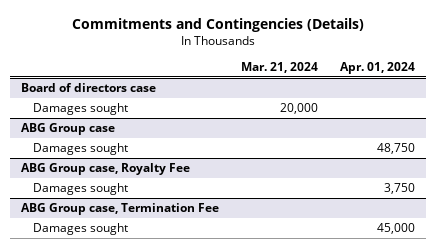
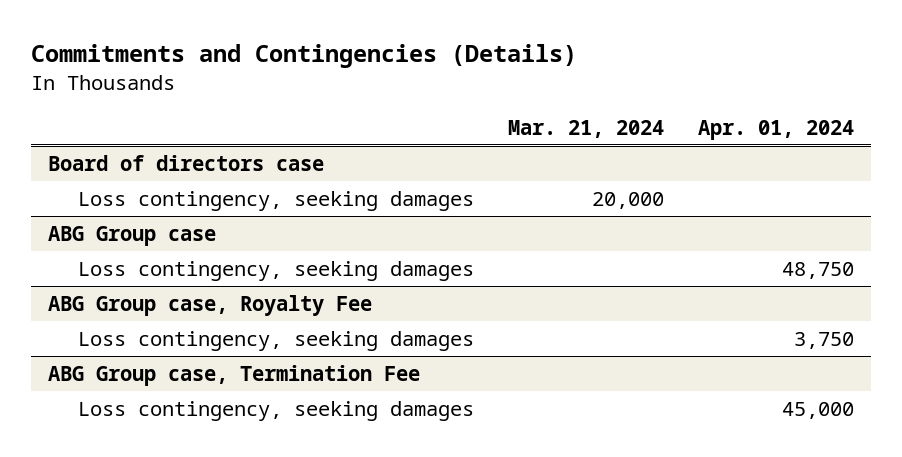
@ Board of directors case
- Damages sought | 20,000 |
+ Loss contingency, seeking damages | 20,000 |
@ ABG Group case
- Damages sought | | 48,750
+ Loss contingency, seeking damages | | 48,750
@ ABG Group case, Royalty Fee
- Damages sought | | 3,750
+ Loss contingency, seeking damages | | 3,750
@ ABG Group case, Termination Fee
- Damages sought | | 45,000
+ Loss contingency, seeking damages | | 45,000

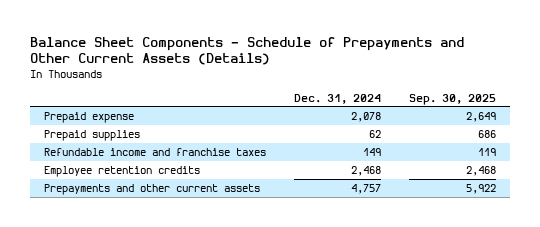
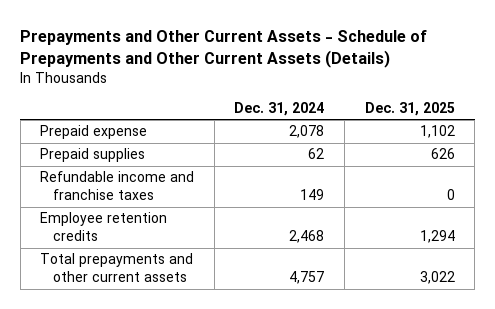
- Balance Sheet Components - Schedule of Prepayments and Other Current Assets (Details)
+ Prepayments and Other Current Assets - Schedule of Prepayments and Other Current Assets (Details)
- | Dec. 31, 2024 | Sep. 30, 2025
+ | Dec. 31, 2024 | Dec. 31, 2025
- Prepayments and other current assets | 4,757 | 5,922
+ Total prepayments and other current assets | 4,757 | 3,022

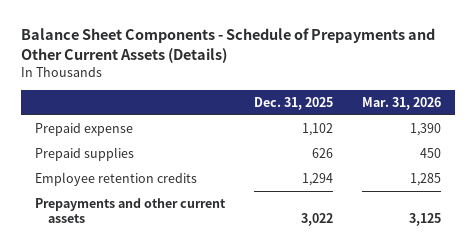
- Prepayments and Other Current Assets - Schedule of Prepayments and Other Current Assets (Details)
+ Balance Sheet Components - Schedule of Prepayments and Other Current Assets (Details)
- | Dec. 31, 2024 | Dec. 31, 2025
+ | Dec. 31, 2025 | Mar. 31, 2026
- Refundable income and franchise taxes | 149 | 0
- Total prepayments and other current assets | 4,757 | 3,022
+ Prepayments and other current assets | 3,022 | 3,125

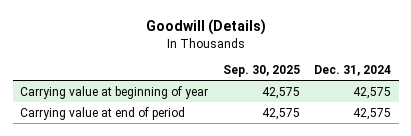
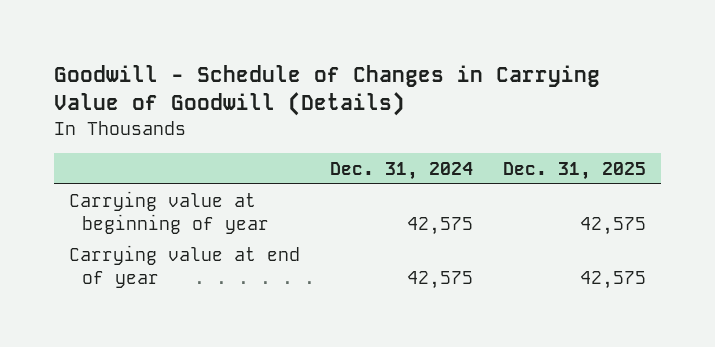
- Goodwill (Details)
+ Goodwill - Schedule of Changes in Carrying Value of Goodwill (Details)
- | Sep. 30, 2025 | Dec. 31, 2024
+ | Dec. 31, 2024 | Dec. 31, 2025
- Carrying value at end of period | 42,575 | 42,575
+ Carrying value at end of year | 42,575 | 42,575

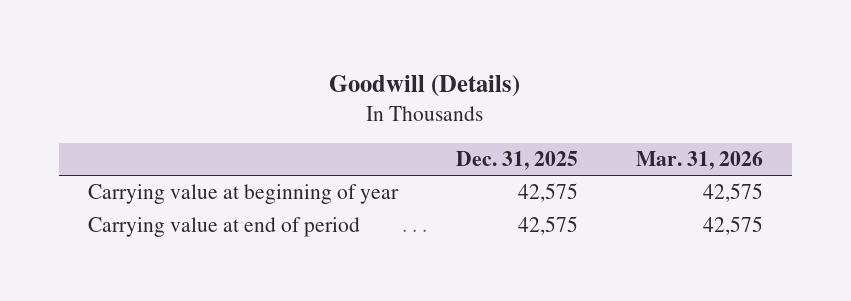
- Goodwill - Schedule of Changes in Carrying Value of Goodwill (Details)
+ Goodwill (Details)
- | Dec. 31, 2024 | Dec. 31, 2025
+ | Dec. 31, 2025 | Mar. 31, 2026
- Carrying value at end of year | 42,575 | 42,575
+ Carrying value at end of period | 42,575 | 42,575

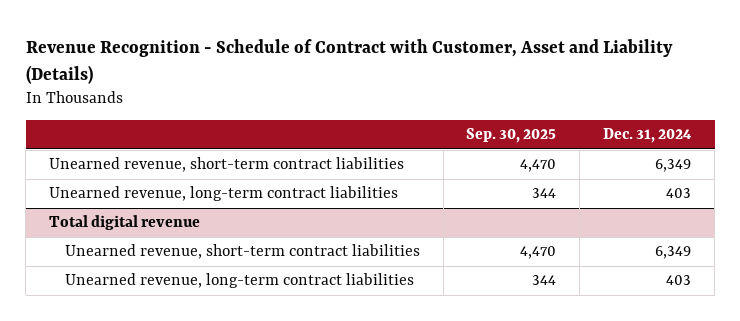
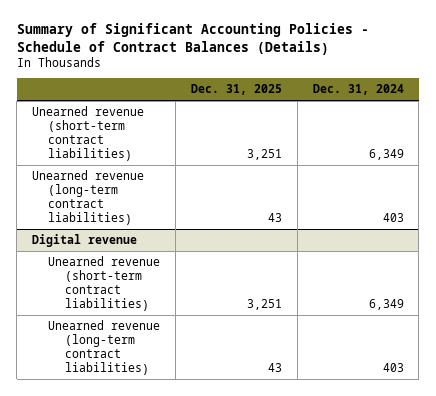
- Revenue Recognition - Schedule of Contract with Customer, Asset and Liability (Details)
+ Summary of Significant Accounting Policies - Schedule of Contract Balances (Details)
- | Sep. 30, 2025 | Dec. 31, 2024
+ | Dec. 31, 2025 | Dec. 31, 2024
- Unearned revenue, short-term contract liabilities | 4,470 | 6,349
- Unearned revenue, long-term contract liabilities | 344 | 403
- Total digital revenue
- Unearned revenue, short-term contract liabilities | 4,470 | 6,349
- Unearned revenue, long-term contract liabilities | 344 | 403
+ Unearned revenue (short-term contract liabilities) | 3,251 | 6,349
+ Unearned revenue (long-term contract liabilities) | 43 | 403
+ Digital revenue
+ Unearned revenue (short-term contract liabilities) | 3,251 | 6,349
+ Unearned revenue (long-term contract liabilities) | 43 | 403

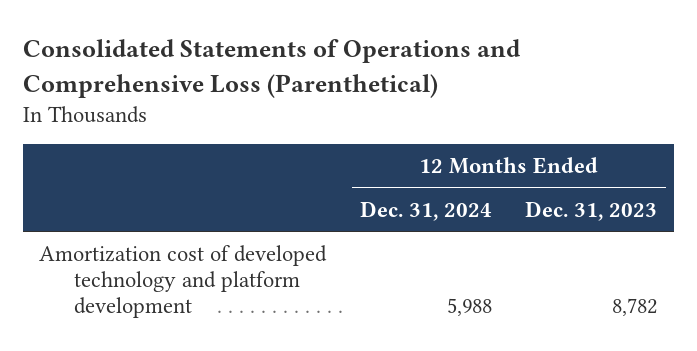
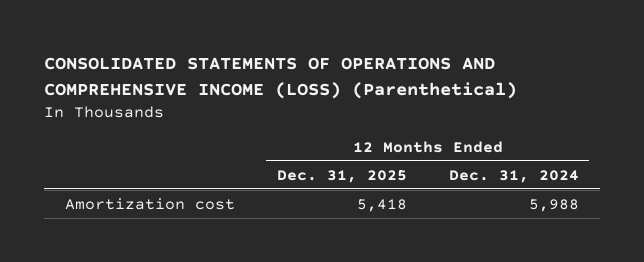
- Consolidated Statements of Operations and Comprehensive Loss (Parenthetical)
+ CONSOLIDATED STATEMENTS OF OPERATIONS AND COMPREHENSIVE INCOME (LOSS) (Parenthetical)
- | 12 Months Ended Dec. 31, 2024 | 12 Months Ended Dec. 31, 2023
+ | 12 Months Ended Dec. 31, 2025 | 12 Months Ended Dec. 31, 2024
- Amortization cost of developed technology and platform development | 5,988 | 8,782
+ Amortization cost | 5,418 | 5,988

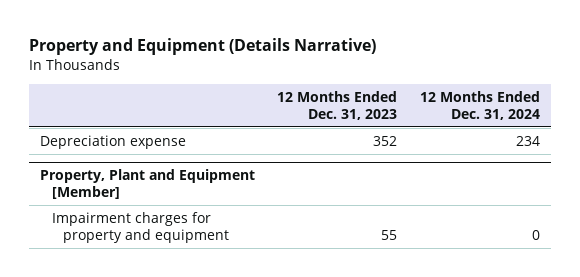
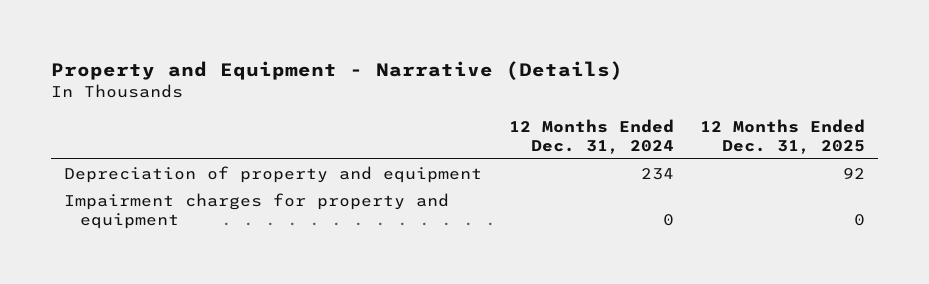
- Property and Equipment (Details Narrative)
+ Property and Equipment - Narrative (Details)
- | 12 Months Ended Dec. 31, 2023 | 12 Months Ended Dec. 31, 2024
+ | 12 Months Ended Dec. 31, 2024 | 12 Months Ended Dec. 31, 2025
- Depreciation expense | 352 | 234
- Property, Plant and Equipment [Member]
+ Depreciation of property and equipment | 234 | 92

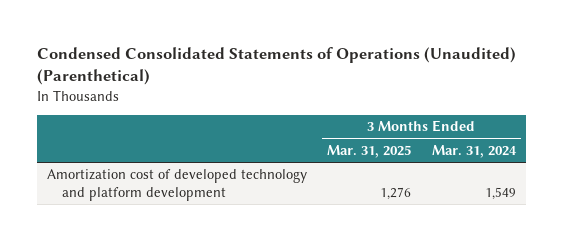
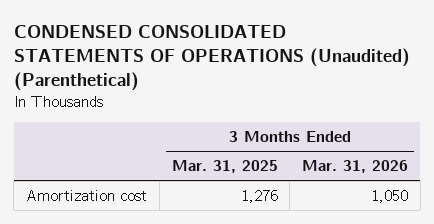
- Condensed Consolidated Statements of Operations (Unaudited) (Parenthetical)
+ CONDENSED CONSOLIDATED STATEMENTS OF OPERATIONS (Unaudited) (Parenthetical)
- | 3 Months Ended Mar. 31, 2025 | 3 Months Ended Mar. 31, 2024
+ | 3 Months Ended Mar. 31, 2025 | 3 Months Ended Mar. 31, 2026
- Amortization cost of developed technology and platform development | 1,276 | 1,549
+ Amortization cost | 1,276 | 1,050

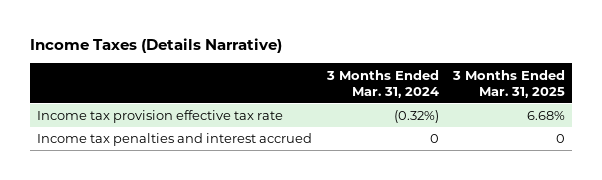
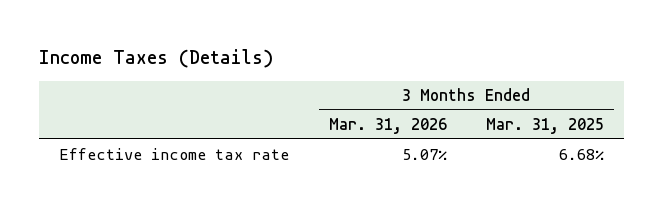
- Income Taxes (Details Narrative)
+ Income Taxes (Details)
- | 3 Months Ended Mar. 31, 2024 | 3 Months Ended Mar. 31, 2025
+ | 3 Months Ended Mar. 31, 2026 | 3 Months Ended Mar. 31, 2025
- Income tax provision effective tax rate | (0.32%) | 6.68%
- Income tax penalties and interest accrued | 0 | 0
+ Effective income tax rate | 5.07% | 6.68%

